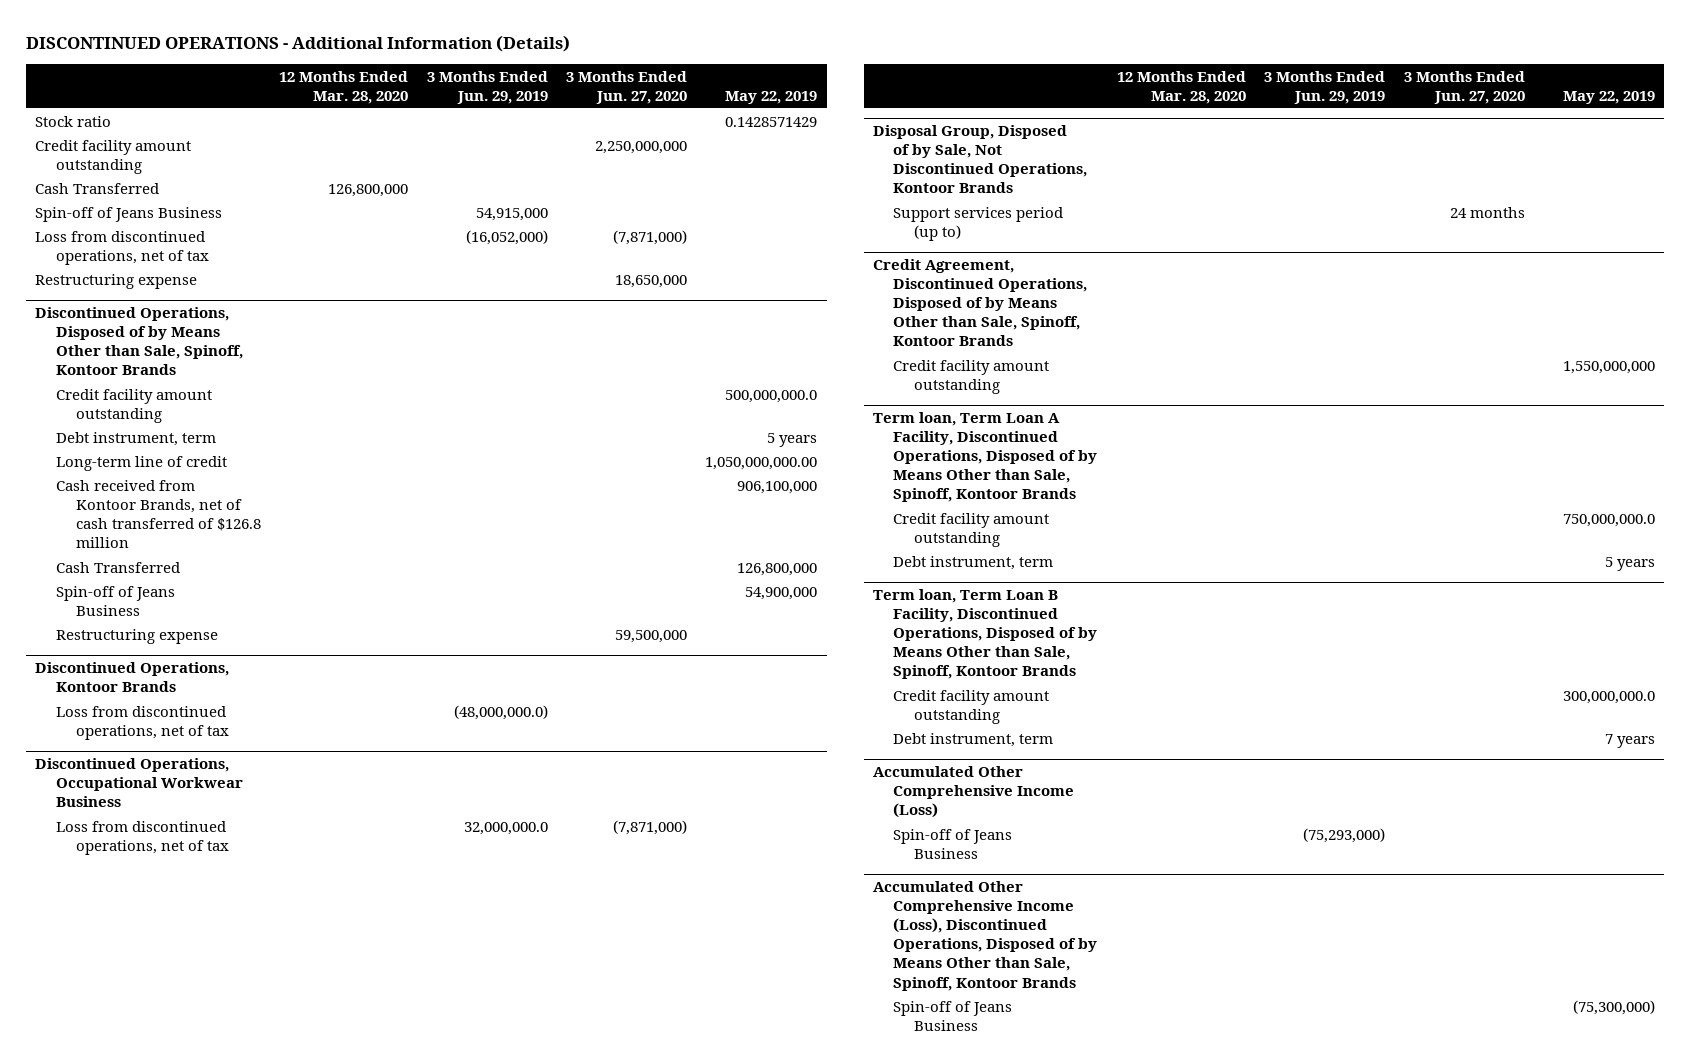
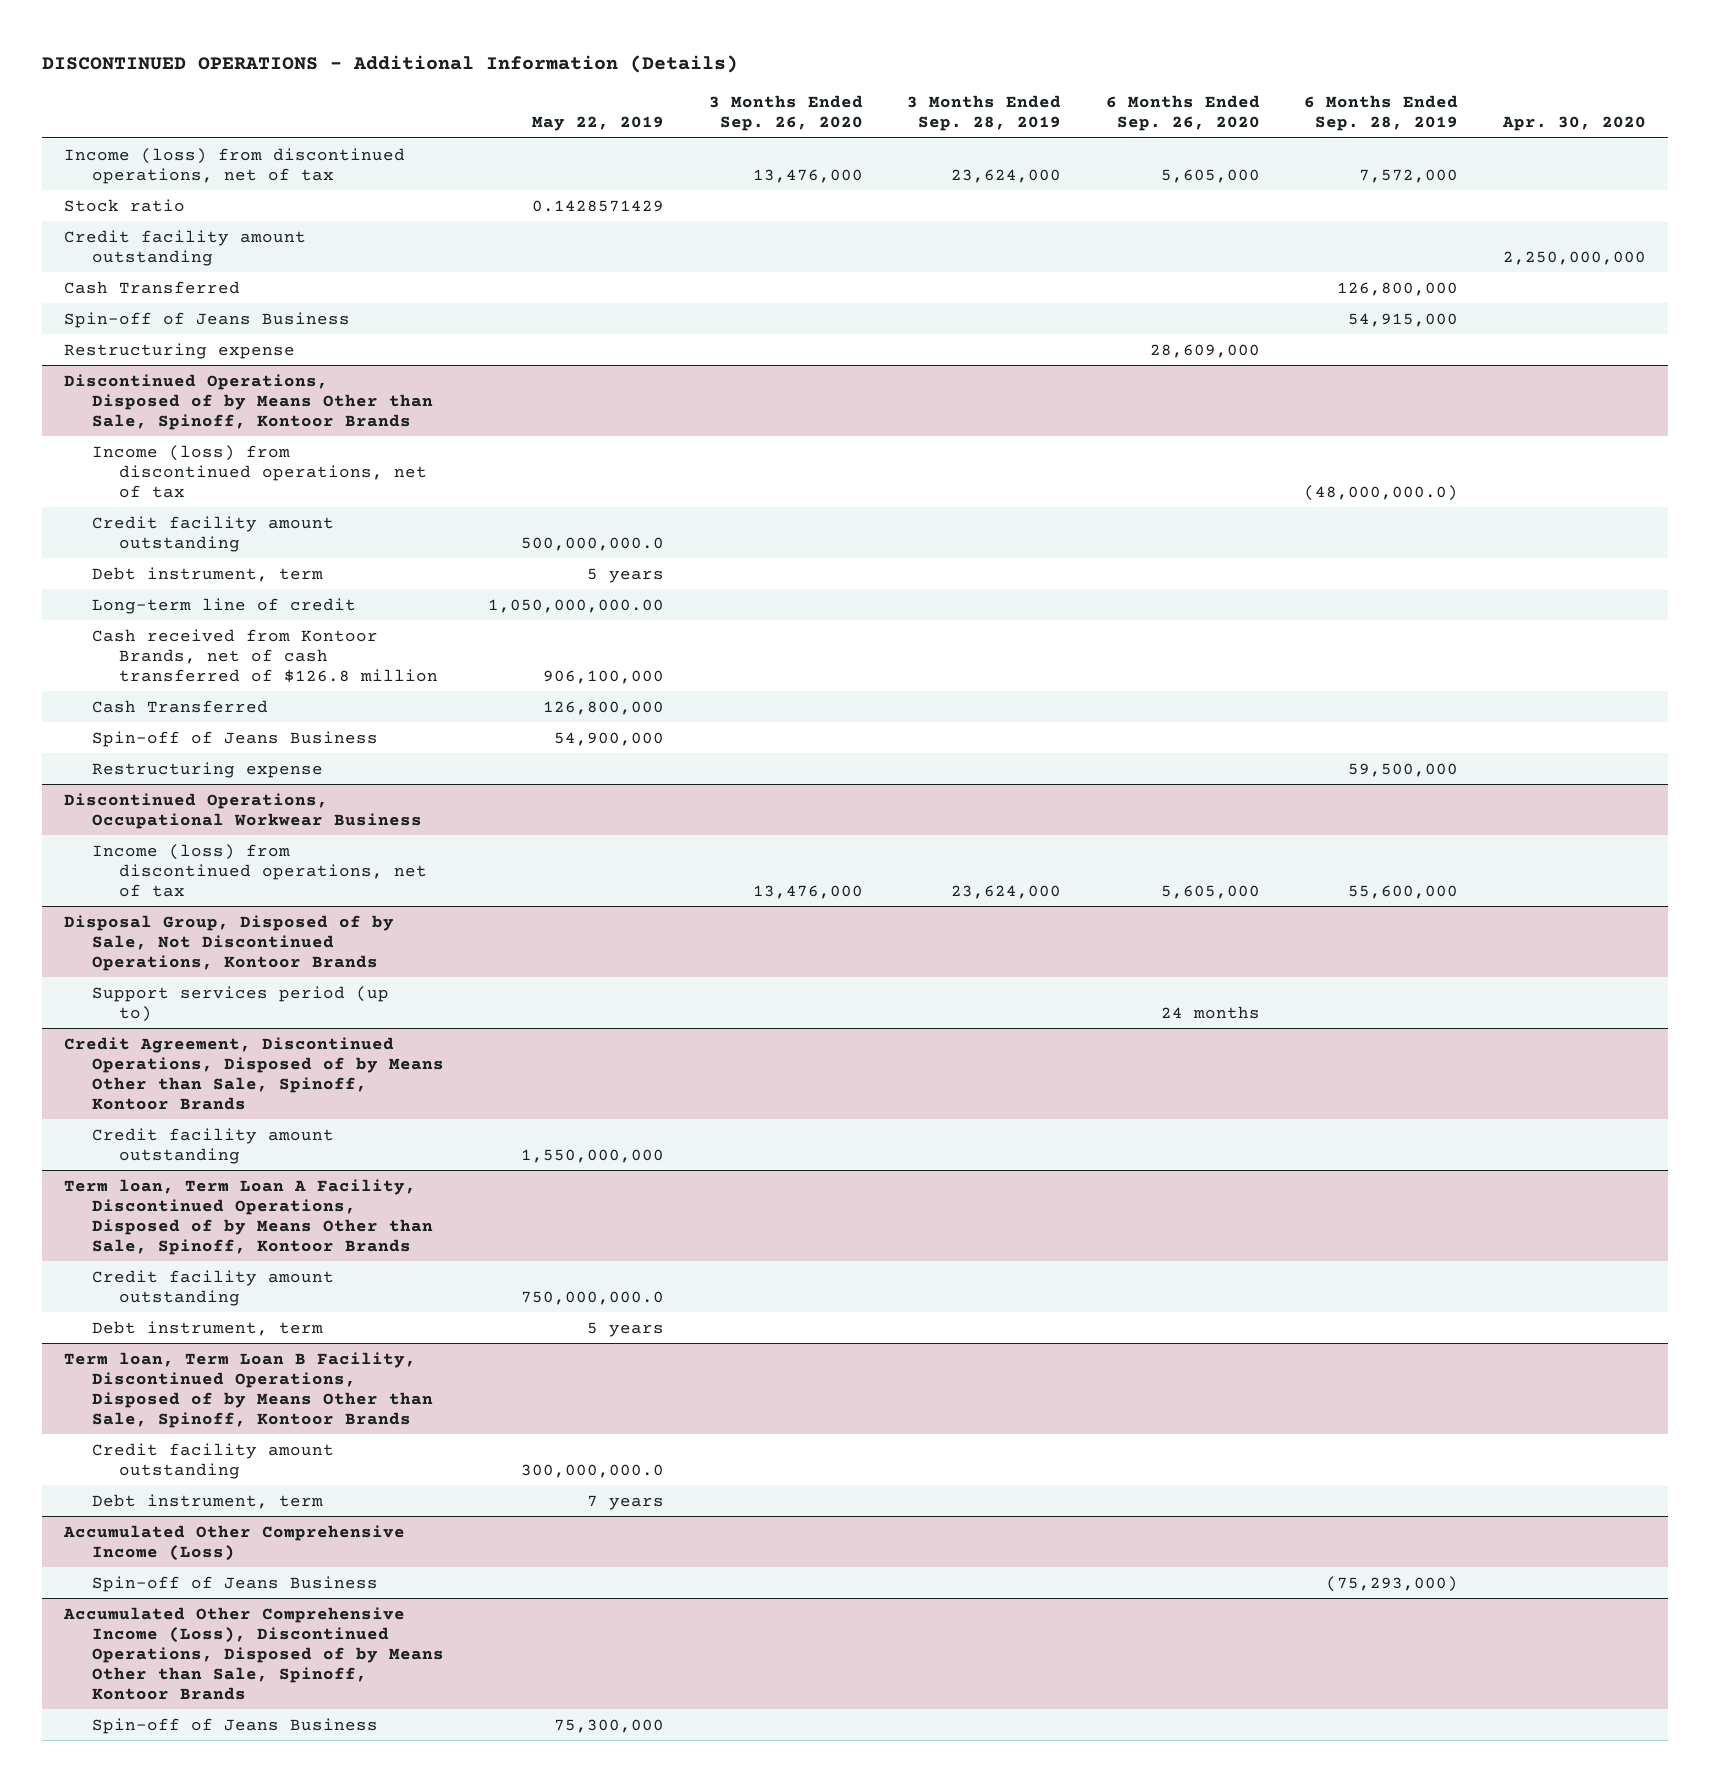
- | 12 Months Ended Mar. 28, 2020 | 3 Months Ended Jun. 29, 2019 | 3 Months Ended Jun. 27, 2020 | May 22, 2019
+ | May 22, 2019 | 3 Months Ended Sep. 26, 2020 | 3 Months Ended Sep. 28, 2019 | 6 Months Ended Sep. 26, 2020 | 6 Months Ended Sep. 28, 2019 | Apr. 30, 2020
+ Income (loss) from discontinued operations, net of tax | | 13,476,000 | 23,624,000 | 5,605,000 | 7,572,000 |
- Loss from discontinued operations, net of tax | | (16,052,000) | (7,871,000) |
@ Discontinued Operations, Disposed of by Means Other than Sale, Spinoff, Kontoor Brands
+ Income (loss) from discontinued operations, net of tax | | | | | (48,000,000.0) |
- Discontinued Operations, Kontoor Brands
- Loss from discontinued operations, net of tax | | (48,000,000.0) | |
@ Discontinued Operations, Occupational Workwear Business
- Loss from discontinued operations, net of tax | | 32,000,000.0 | (7,871,000) |
+ Income (loss) from discontinued operations, net of tax | | 13,476,000 | 23,624,000 | 5,605,000 | 55,600,000 |
@ Accumulated Other Comprehensive Income (Loss), Discontinued Operations, Disposed of by Means Other than Sale, Spinoff, Kontoor Brands
- Spin-off of Jeans Business | | | | (75,300,000)
+ Spin-off of Jeans Business | 75,300,000 | | | | |

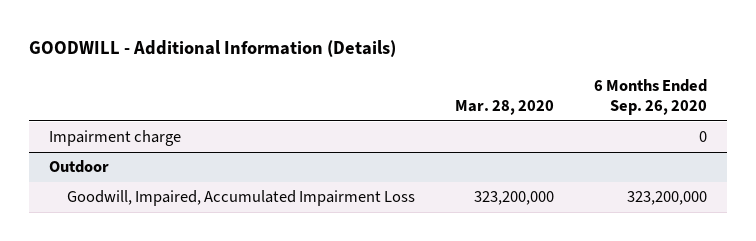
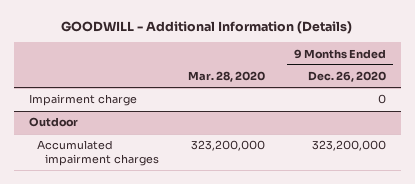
- | Mar. 28, 2020 | 6 Months Ended Sep. 26, 2020
+ | Mar. 28, 2020 | 9 Months Ended Dec. 26, 2020
@ Outdoor
- Goodwill, Impaired, Accumulated Impairment Loss | 323,200,000 | 323,200,000
+ Accumulated impairment charges | 323,200,000 | 323,200,000

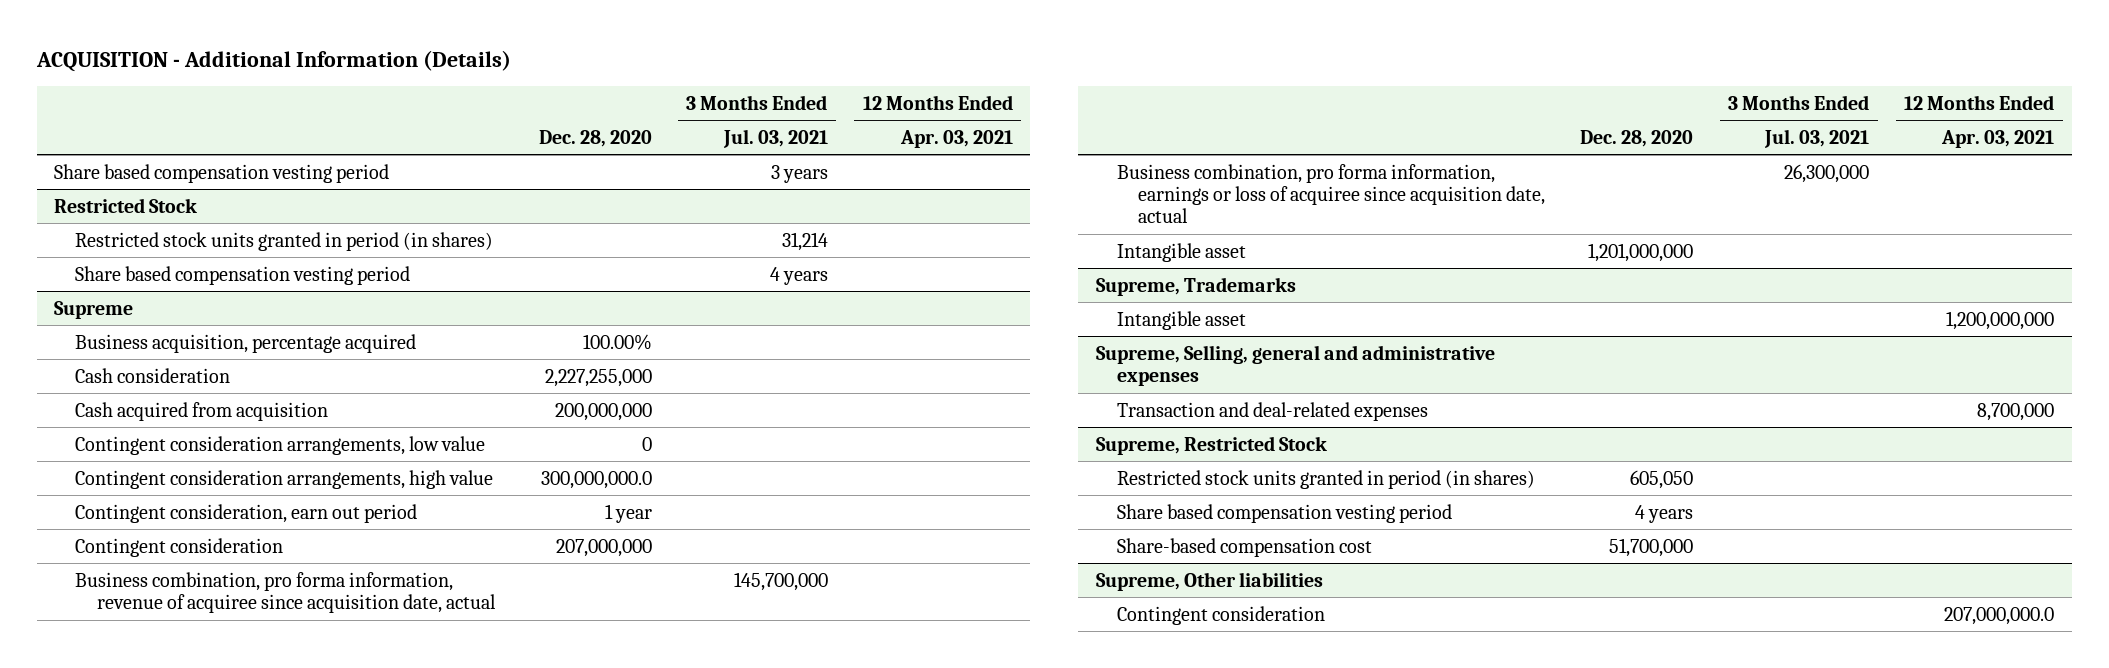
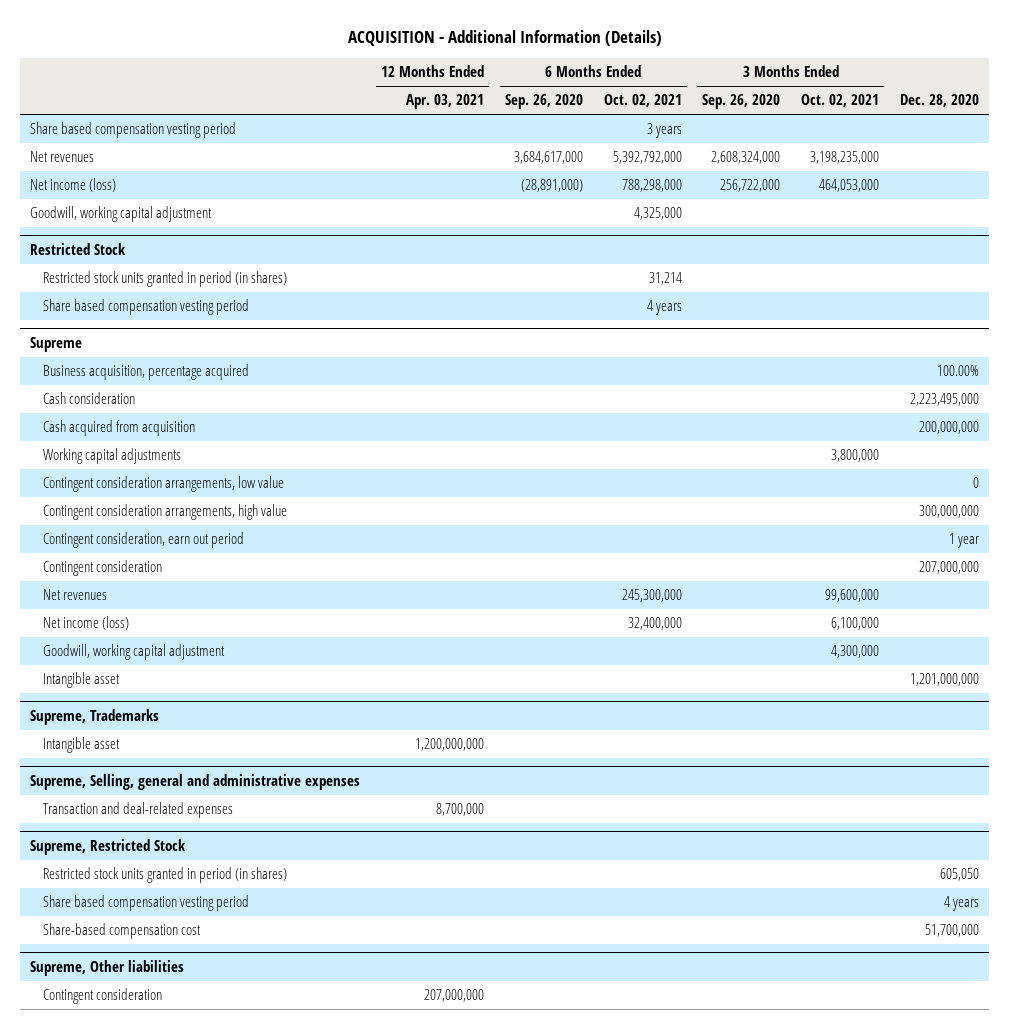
- | Dec. 28, 2020 | 3 Months Ended Jul. 03, 2021 | 12 Months Ended Apr. 03, 2021
+ | 12 Months Ended Apr. 03, 2021 | 6 Months Ended Sep. 26, 2020 | 6 Months Ended Oct. 02, 2021 | 3 Months Ended Sep. 26, 2020 | 3 Months Ended Oct. 02, 2021 | Dec. 28, 2020
+ Net revenues | | 3,684,617,000 | 5,392,792,000 | 2,608,324,000 | 3,198,235,000 |
+ Net income (loss) | | (28,891,000) | 788,298,000 | 256,722,000 | 464,053,000 |
+ Goodwill, working capital adjustment | | | 4,325,000 | | |
@ Supreme
- Cash consideration | 2,227,255,000 | |
+ Cash consideration | | | | | | 2,223,495,000
+ Working capital adjustments | | | | | 3,800,000 |
- Contingent consideration arrangements, high value | 300,000,000.0 | |
+ Contingent consideration arrangements, high value | | | | | | 300,000,000
- Business combination, pro forma information, revenue of acquiree since acquisition date, actual | | 145,700,000 |
- Business combination, pro forma information, earnings or loss of acquiree since acquisition date, actual | | 26,300,000 |
+ Net revenues | | | 245,300,000 | | 99,600,000 |
+ Net income (loss) | | | 32,400,000 | | 6,100,000 |
+ Goodwill, working capital adjustment | | | | | 4,300,000 |
@ Supreme, Other liabilities
- Contingent consideration | | | 207,000,000.0
+ Contingent consideration | 207,000,000 | | | | |

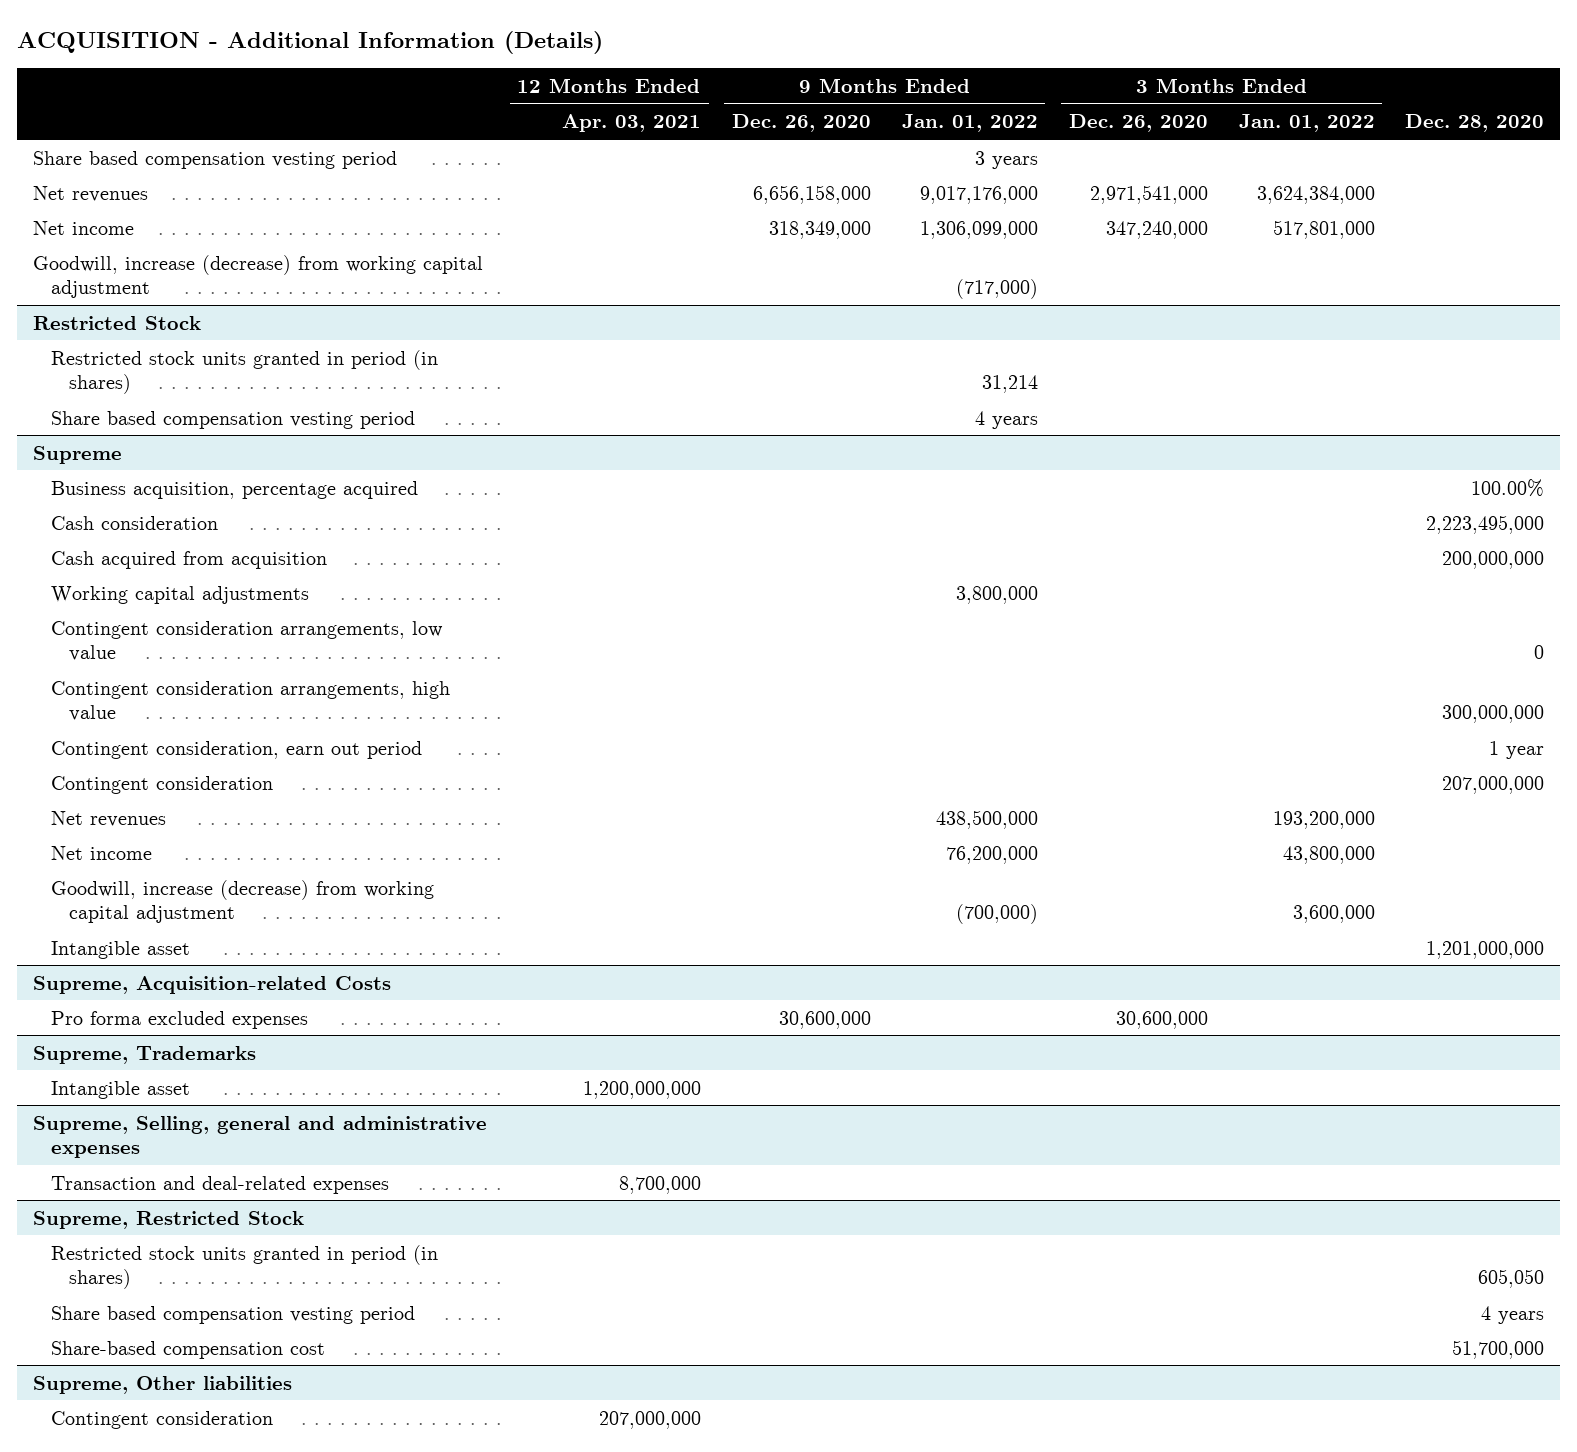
- | 12 Months Ended Apr. 03, 2021 | 6 Months Ended Sep. 26, 2020 | 6 Months Ended Oct. 02, 2021 | 3 Months Ended Sep. 26, 2020 | 3 Months Ended Oct. 02, 2021 | Dec. 28, 2020
+ | 12 Months Ended Apr. 03, 2021 | 9 Months Ended Dec. 26, 2020 | 9 Months Ended Jan. 01, 2022 | 3 Months Ended Dec. 26, 2020 | 3 Months Ended Jan. 01, 2022 | Dec. 28, 2020
- Net income (loss) | | (28,891,000) | 788,298,000 | 256,722,000 | 464,053,000 |
- Goodwill, working capital adjustment | | | 4,325,000 | | |
+ Net income | | 318,349,000 | 1,306,099,000 | 347,240,000 | 517,801,000 |
+ Goodwill, increase (decrease) from working capital adjustment | | | (717,000) | | |
@ Supreme
- Net income (loss) | | | 32,400,000 | | 6,100,000 |
- Goodwill, working capital adjustment | | | | | 4,300,000 |
+ Net income | | | 76,200,000 | | 43,800,000 |
+ Goodwill, increase (decrease) from working capital adjustment | | | (700,000) | | 3,600,000 |
+ Supreme, Acquisition-related Costs
+ Pro forma excluded expenses | | 30,600,000 | | 30,600,000 | |

